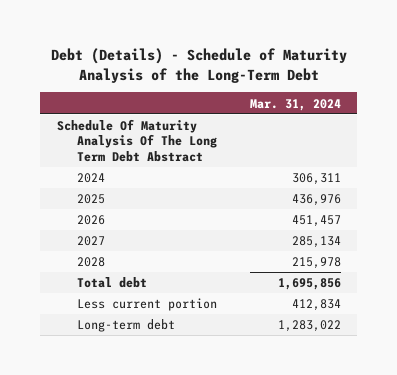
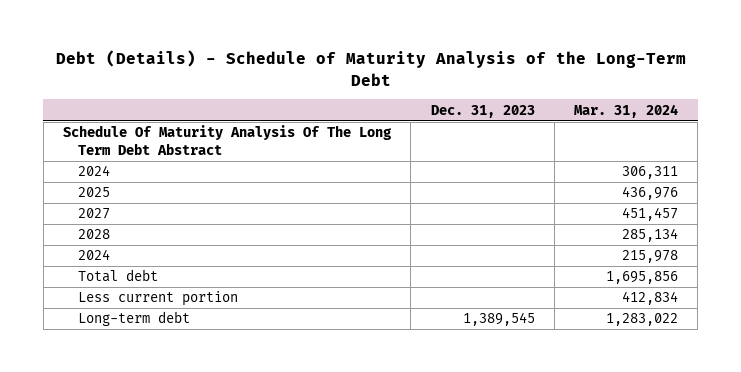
- | Mar. 31, 2024
+ | Dec. 31, 2023 | Mar. 31, 2024
- 2026 | 451,457
- 2027 | 285,134
- 2028 | 215,978
+ 2027 | | 451,457
+ 2028 | | 285,134
+ 2024 | | 215,978

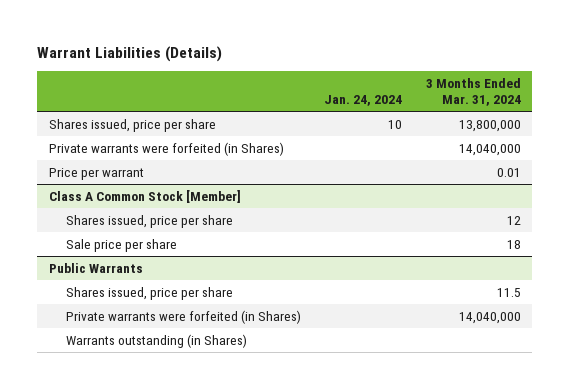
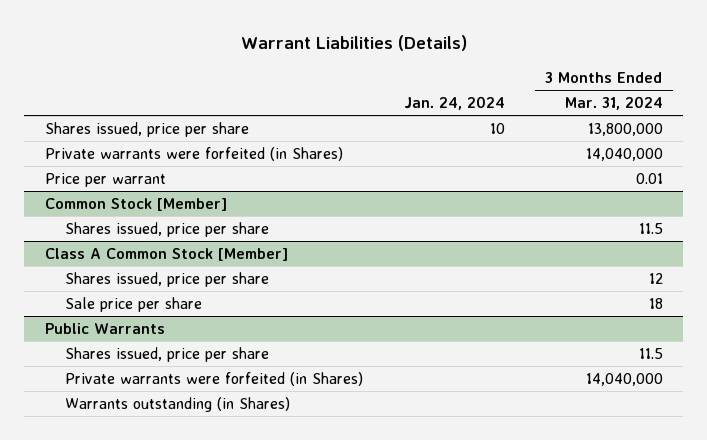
+ Common Stock [Member]
+ Shares issued, price per share | | 11.5

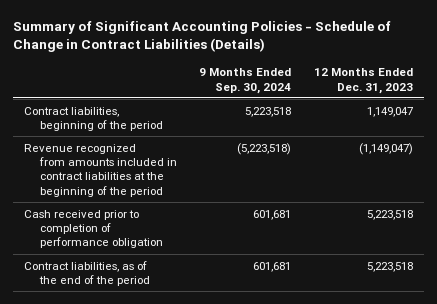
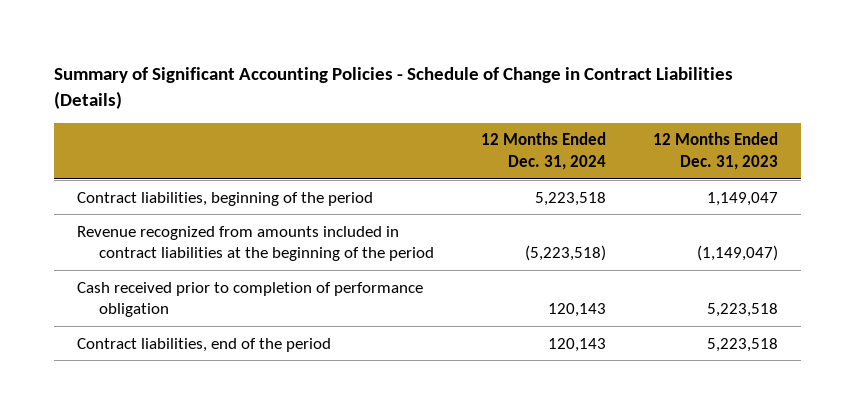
- | 9 Months Ended Sep. 30, 2024 | 12 Months Ended Dec. 31, 2023
+ | 12 Months Ended Dec. 31, 2024 | 12 Months Ended Dec. 31, 2023
- Contract liabilities, as of the end of the period | 601,681 | 5,223,518
+ Contract liabilities, end of the period | 120,143 | 5,223,518

